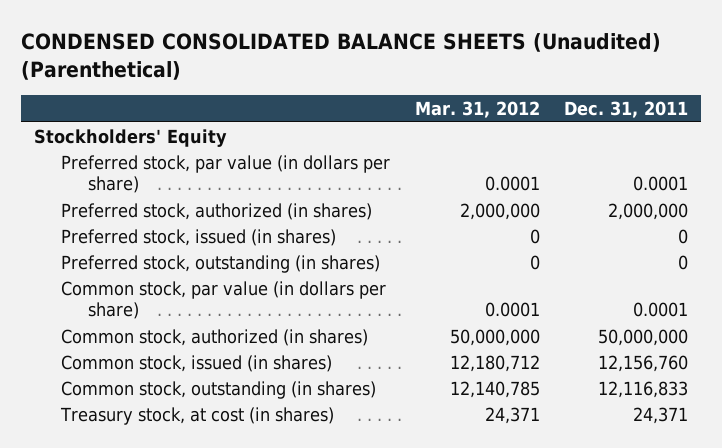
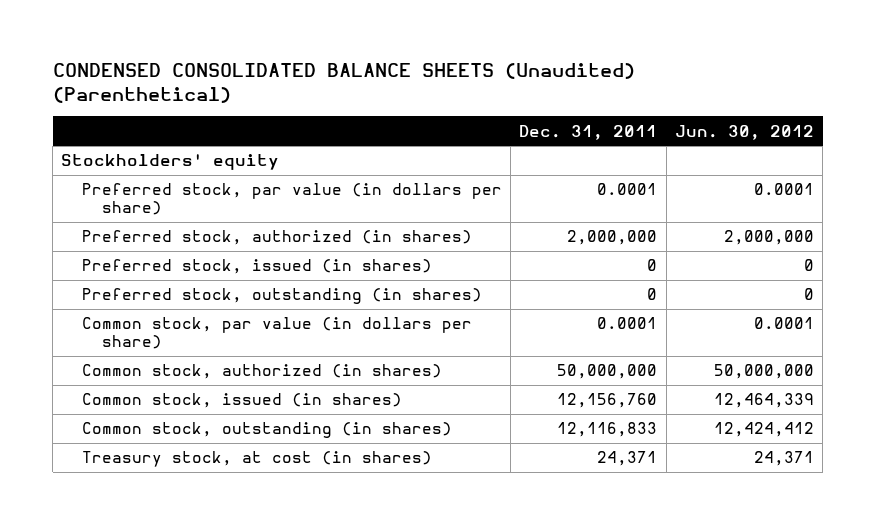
- | Mar. 31, 2012 | Dec. 31, 2011
+ | Dec. 31, 2011 | Jun. 30, 2012
- Stockholders' Equity
+ Stockholders' equity

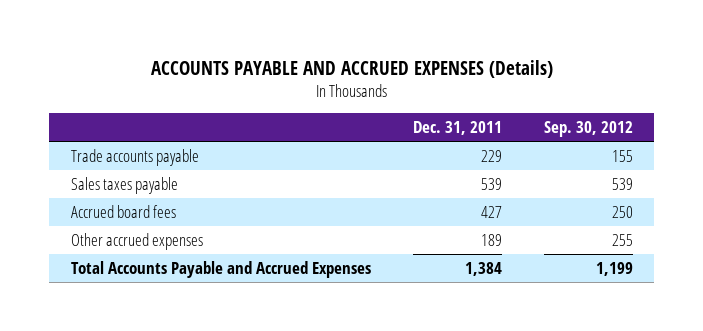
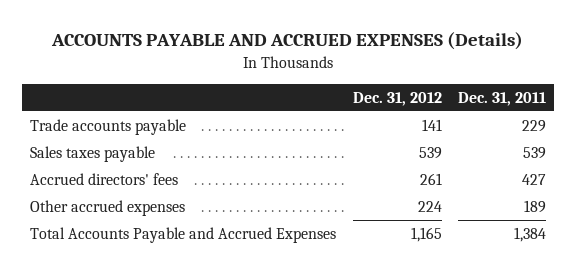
- | Dec. 31, 2011 | Sep. 30, 2012
+ | Dec. 31, 2012 | Dec. 31, 2011
- Accrued board fees | 427 | 250
+ Accrued directors' fees | 261 | 427

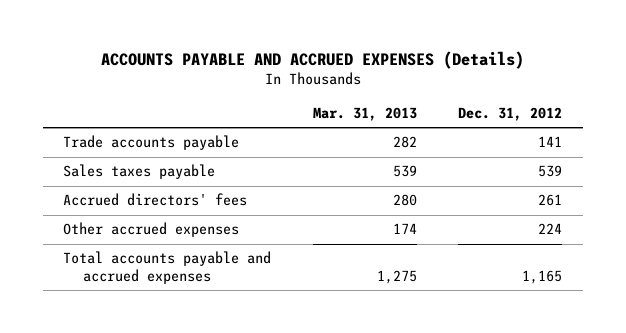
- | Dec. 31, 2012 | Dec. 31, 2011
+ | Mar. 31, 2013 | Dec. 31, 2012
- Total Accounts Payable and Accrued Expenses | 1,165 | 1,384
+ Total accounts payable and accrued expenses | 1,275 | 1,165

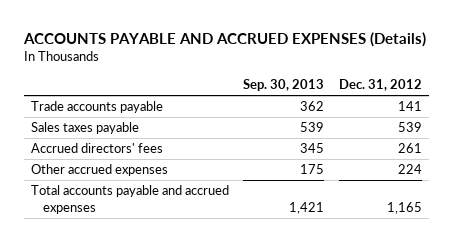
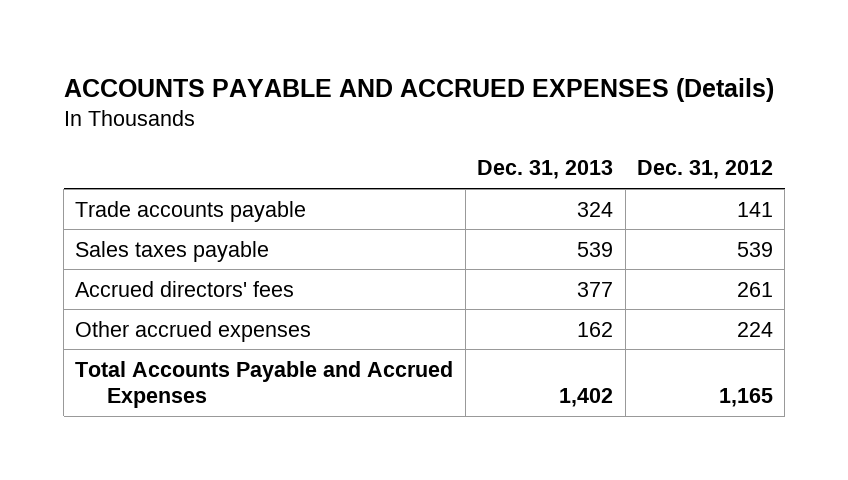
- | Sep. 30, 2013 | Dec. 31, 2012
+ | Dec. 31, 2013 | Dec. 31, 2012
- Total accounts payable and accrued expenses | 1,421 | 1,165
+ Total Accounts Payable and Accrued Expenses | 1,402 | 1,165

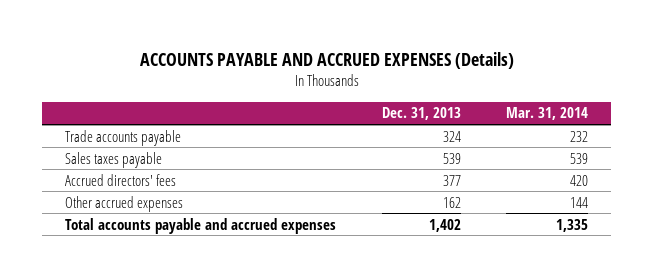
- | Dec. 31, 2013 | Dec. 31, 2012
+ | Dec. 31, 2013 | Mar. 31, 2014
- Total Accounts Payable and Accrued Expenses | 1,402 | 1,165
+ Total accounts payable and accrued expenses | 1,402 | 1,335

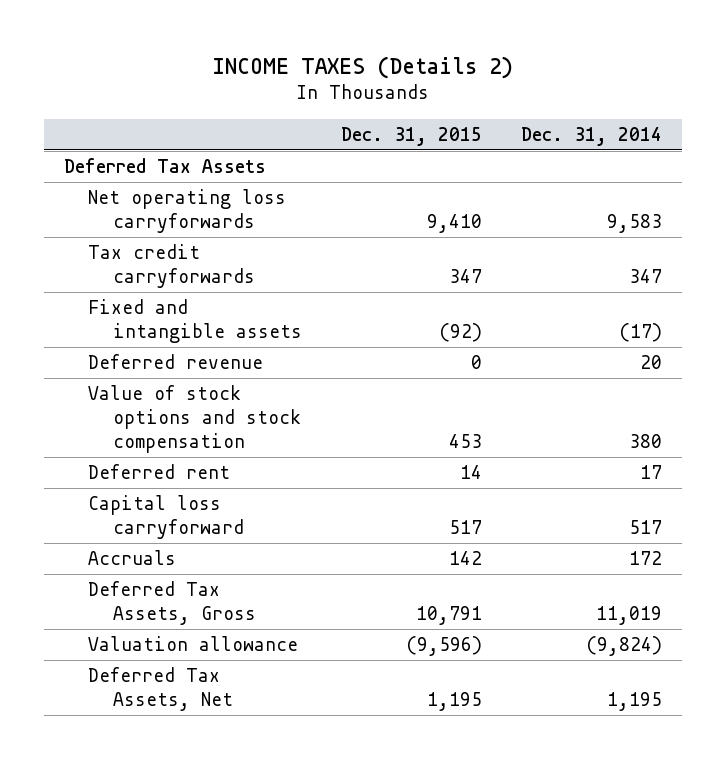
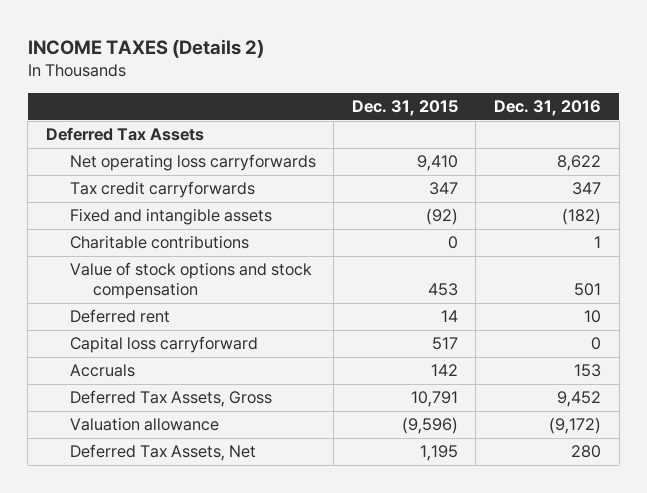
- | Dec. 31, 2015 | Dec. 31, 2014
+ | Dec. 31, 2015 | Dec. 31, 2016
- Deferred revenue | 0 | 20
+ Charitable contributions | 0 | 1

